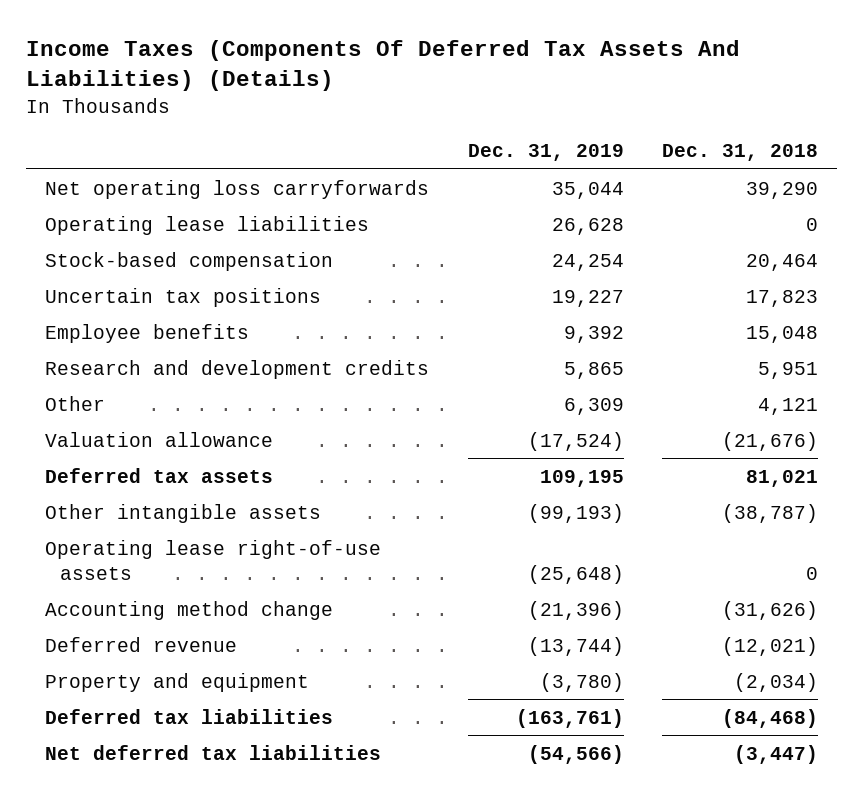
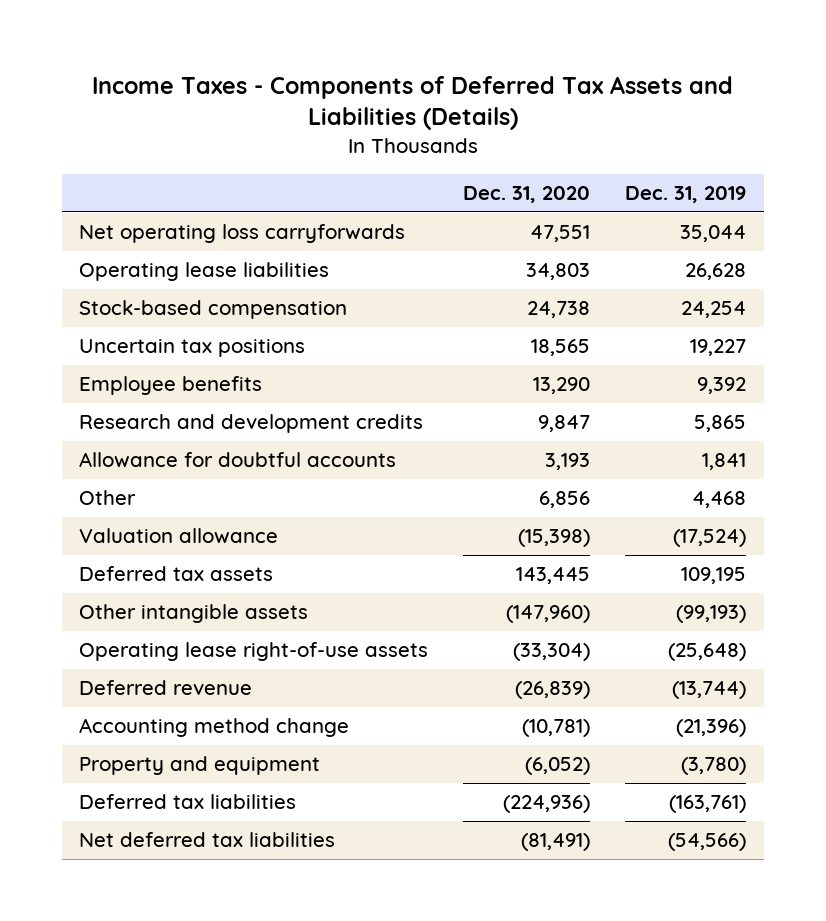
- Income Taxes (Components Of Deferred Tax Assets And Liabilities) (Details)
+ Income Taxes - Components of Deferred Tax Assets and Liabilities (Details)
- | Dec. 31, 2019 | Dec. 31, 2018
+ | Dec. 31, 2020 | Dec. 31, 2019
- Other | 6,309 | 4,121
+ Allowance for doubtful accounts | 3,193 | 1,841
+ Other | 6,856 | 4,468
moved down: Accounting method change | (10,781) | (21,396)

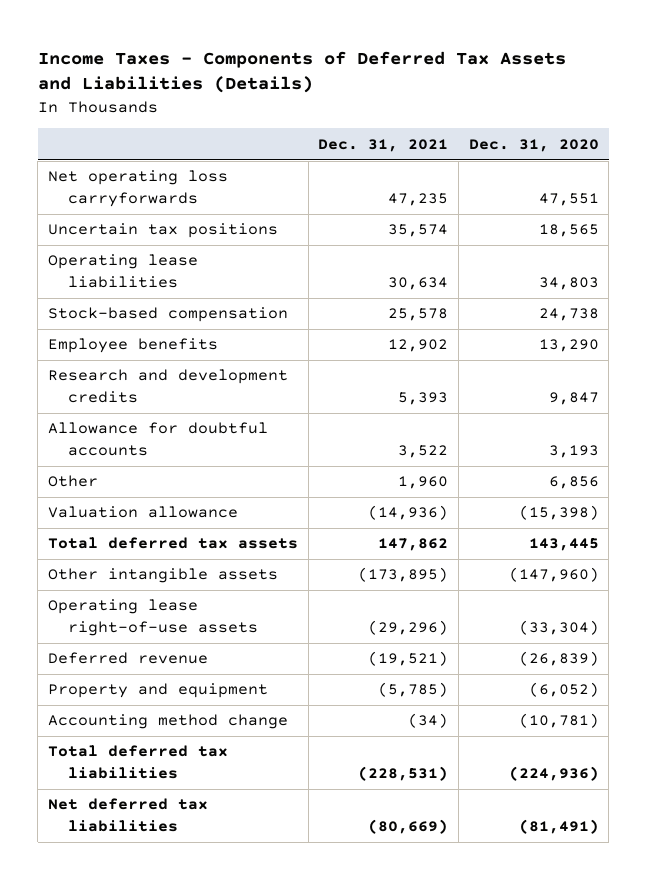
- | Dec. 31, 2020 | Dec. 31, 2019
+ | Dec. 31, 2021 | Dec. 31, 2020
moved up: Uncertain tax positions | 35,574 | 18,565
- Deferred tax assets | 143,445 | 109,195
+ Total deferred tax assets | 147,862 | 143,445
- Deferred tax liabilities | (224,936) | (163,761)
moved down: Accounting method change | (34) | (10,781)
+ Total deferred tax liabilities | (228,531) | (224,936)

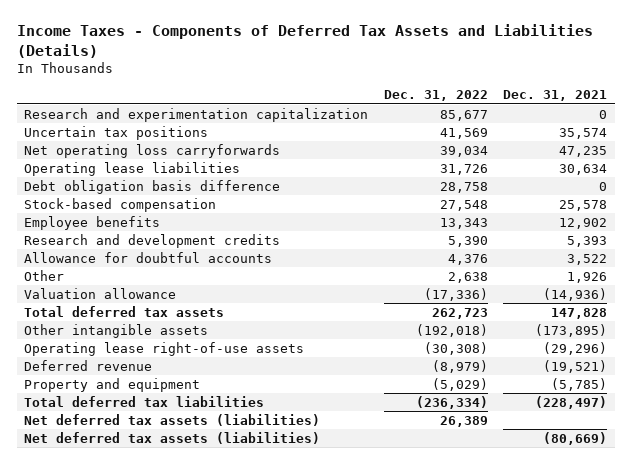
- | Dec. 31, 2021 | Dec. 31, 2020
+ | Dec. 31, 2022 | Dec. 31, 2021
+ Research and experimentation capitalization | 85,677 | 0
moved down: Net operating loss carryforwards | 39,034 | 47,235
+ Debt obligation basis difference | 28,758 | 0
- Other | 1,960 | 6,856
+ Other | 2,638 | 1,926
- Total deferred tax assets | 147,862 | 143,445
+ Total deferred tax assets | 262,723 | 147,828
- Accounting method change | (34) | (10,781)
- Total deferred tax liabilities | (228,531) | (224,936)
- Net deferred tax liabilities | (80,669) | (81,491)
+ Total deferred tax liabilities | (236,334) | (228,497)
+ Net deferred tax assets (liabilities) | 26,389 |
+ Net deferred tax assets (liabilities) | | (80,669)

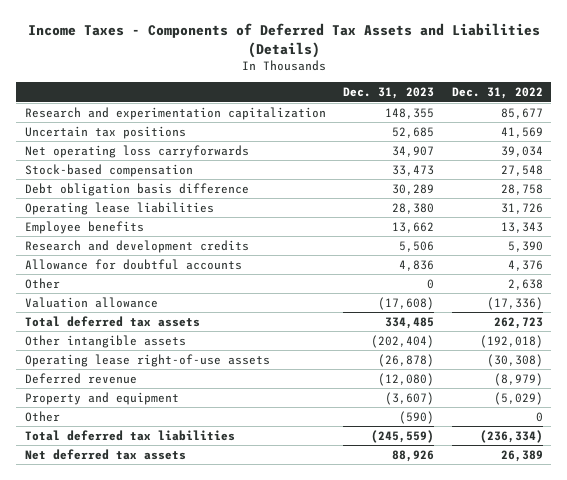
- | Dec. 31, 2022 | Dec. 31, 2021
+ | Dec. 31, 2023 | Dec. 31, 2022
moved down: Debt obligation basis difference | 30,289 | 28,758
moved down: Operating lease liabilities | 28,380 | 31,726
+ Other | (590) | 0
- Net deferred tax assets (liabilities) | 26,389 |
- Net deferred tax assets (liabilities) | | (80,669)
+ Net deferred tax assets | 88,926 | 26,389

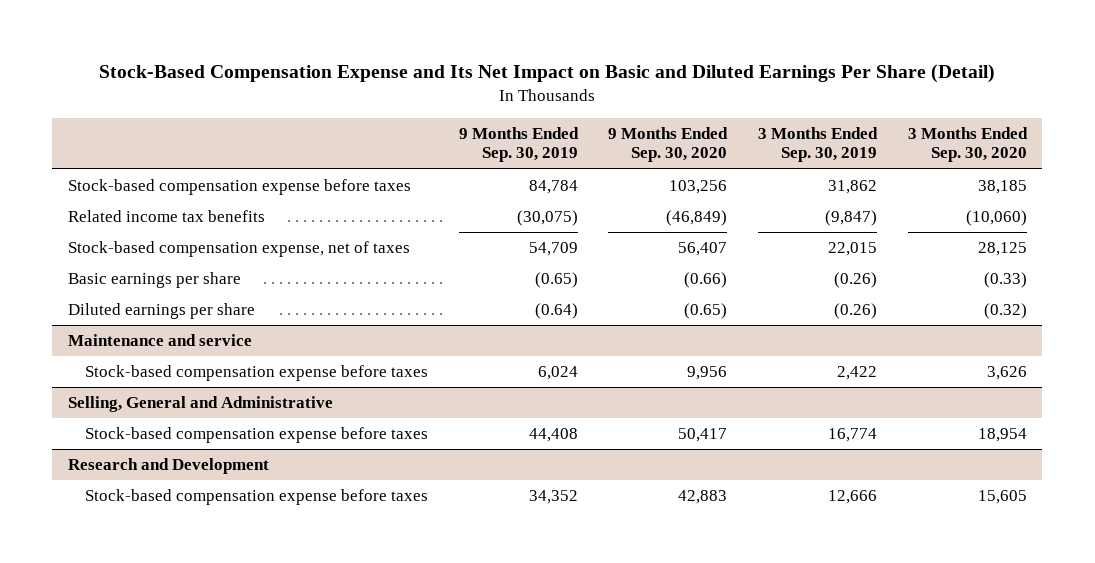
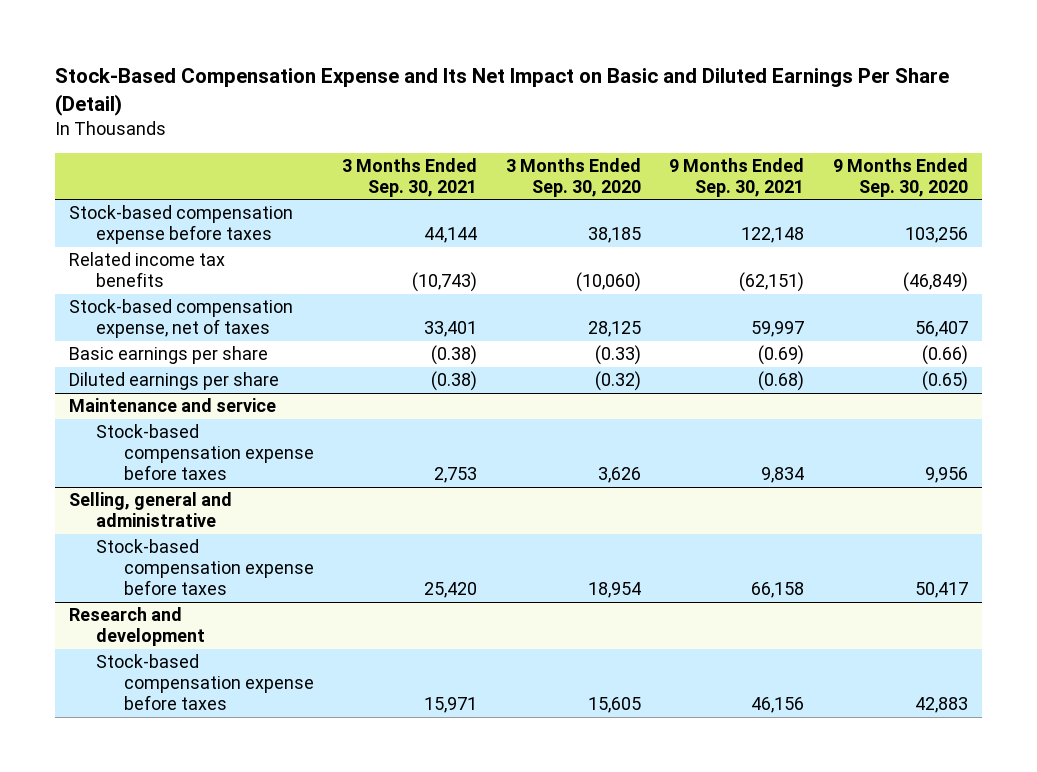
- | 9 Months Ended Sep. 30, 2019 | 9 Months Ended Sep. 30, 2020 | 3 Months Ended Sep. 30, 2019 | 3 Months Ended Sep. 30, 2020
+ | 3 Months Ended Sep. 30, 2021 | 3 Months Ended Sep. 30, 2020 | 9 Months Ended Sep. 30, 2021 | 9 Months Ended Sep. 30, 2020
- Selling, General and Administrative
+ Selling, general and administrative
- Research and Development
+ Research and development

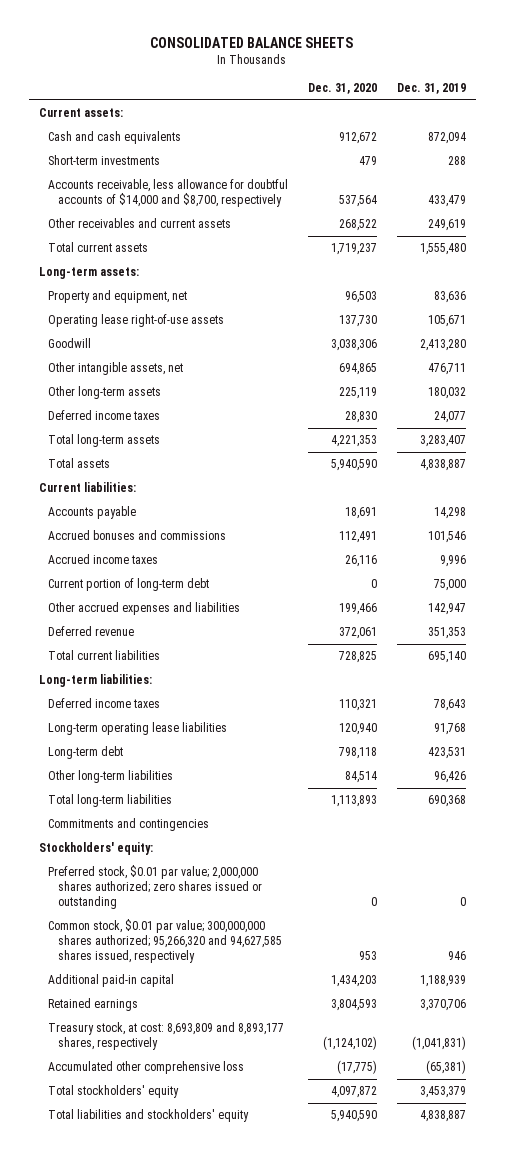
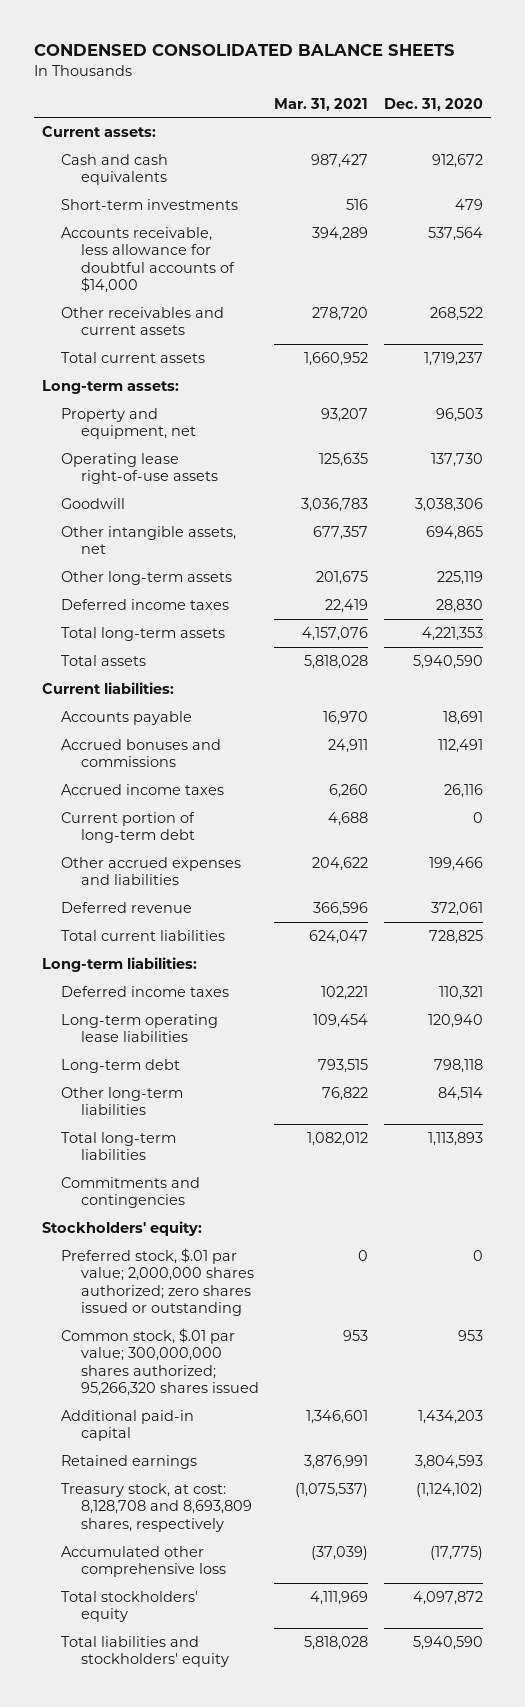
- CONSOLIDATED BALANCE SHEETS
+ CONDENSED CONSOLIDATED BALANCE SHEETS
- | Dec. 31, 2020 | Dec. 31, 2019
+ | Mar. 31, 2021 | Dec. 31, 2020
- Accounts receivable, less allowance for doubtful accounts of $14,000 and $8,700, respectively | 537,564 | 433,479
+ Accounts receivable, less allowance for doubtful accounts of $14,000 | 394,289 | 537,564
- Preferred stock, $0.01 par value; 2,000,000 shares authorized; zero shares issued or outstanding | 0 | 0
- Common stock, $0.01 par value; 300,000,000 shares authorized; 95,266,320 and 94,627,585 shares issued, respectively | 953 | 946
+ Preferred stock, $.01 par value; 2,000,000 shares authorized; zero shares issued or outstanding | 0 | 0
+ Common stock, $.01 par value; 300,000,000 shares authorized; 95,266,320 shares issued | 953 | 953
- Treasury stock, at cost: 8,693,809 and 8,893,177 shares, respectively | (1,124,102) | (1,041,831)
+ Treasury stock, at cost: 8,128,708 and 8,693,809 shares, respectively | (1,075,537) | (1,124,102)

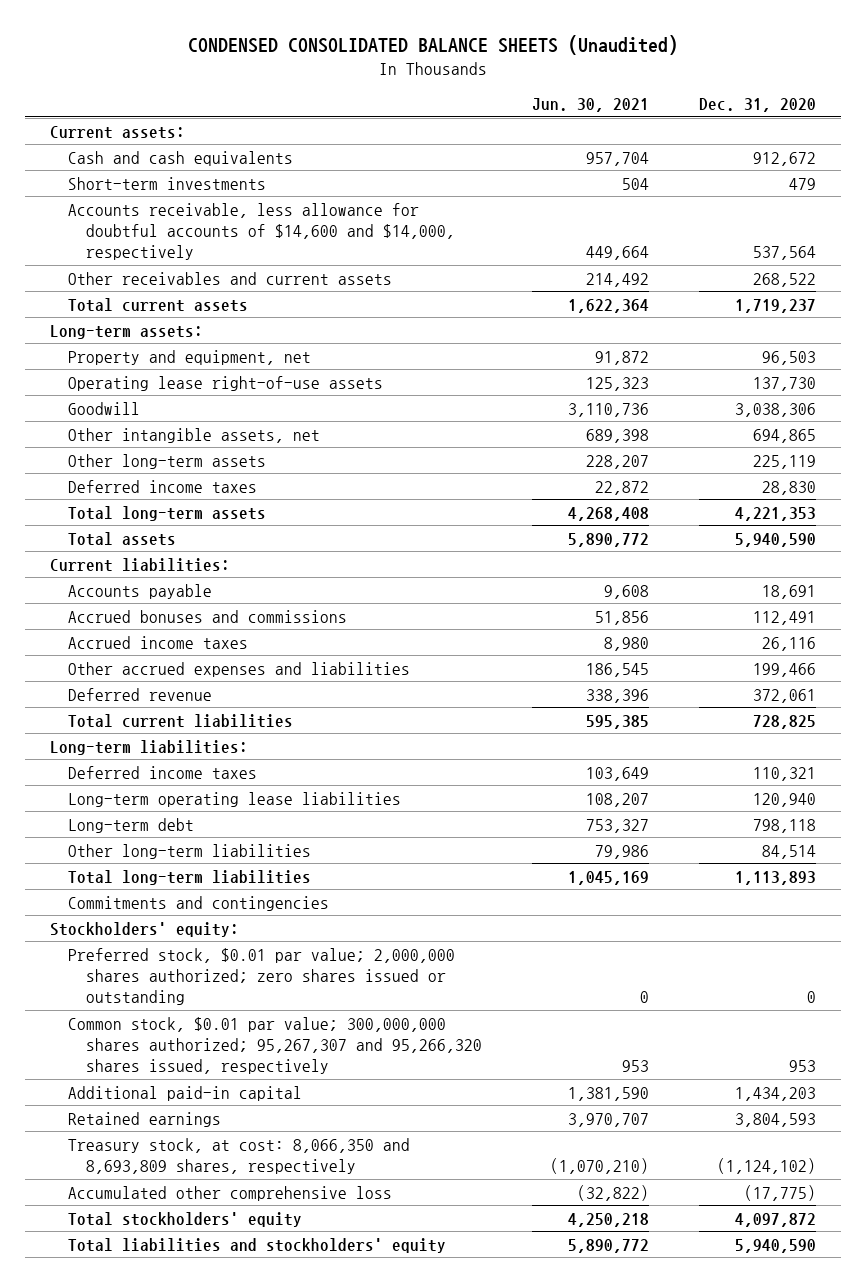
- CONDENSED CONSOLIDATED BALANCE SHEETS
+ CONDENSED CONSOLIDATED BALANCE SHEETS (Unaudited)
- | Mar. 31, 2021 | Dec. 31, 2020
+ | Jun. 30, 2021 | Dec. 31, 2020
- Accounts receivable, less allowance for doubtful accounts of $14,000 | 394,289 | 537,564
+ Accounts receivable, less allowance for doubtful accounts of $14,600 and $14,000, respectively | 449,664 | 537,564
- Current portion of long-term debt | 4,688 | 0
- Preferred stock, $.01 par value; 2,000,000 shares authorized; zero shares issued or outstanding | 0 | 0
- Common stock, $.01 par value; 300,000,000 shares authorized; 95,266,320 shares issued | 953 | 953
+ Preferred stock, $0.01 par value; 2,000,000 shares authorized; zero shares issued or outstanding | 0 | 0
+ Common stock, $0.01 par value; 300,000,000 shares authorized; 95,267,307 and 95,266,320 shares issued, respectively | 953 | 953
- Treasury stock, at cost: 8,128,708 and 8,693,809 shares, respectively | (1,075,537) | (1,124,102)
+ Treasury stock, at cost: 8,066,350 and 8,693,809 shares, respectively | (1,070,210) | (1,124,102)

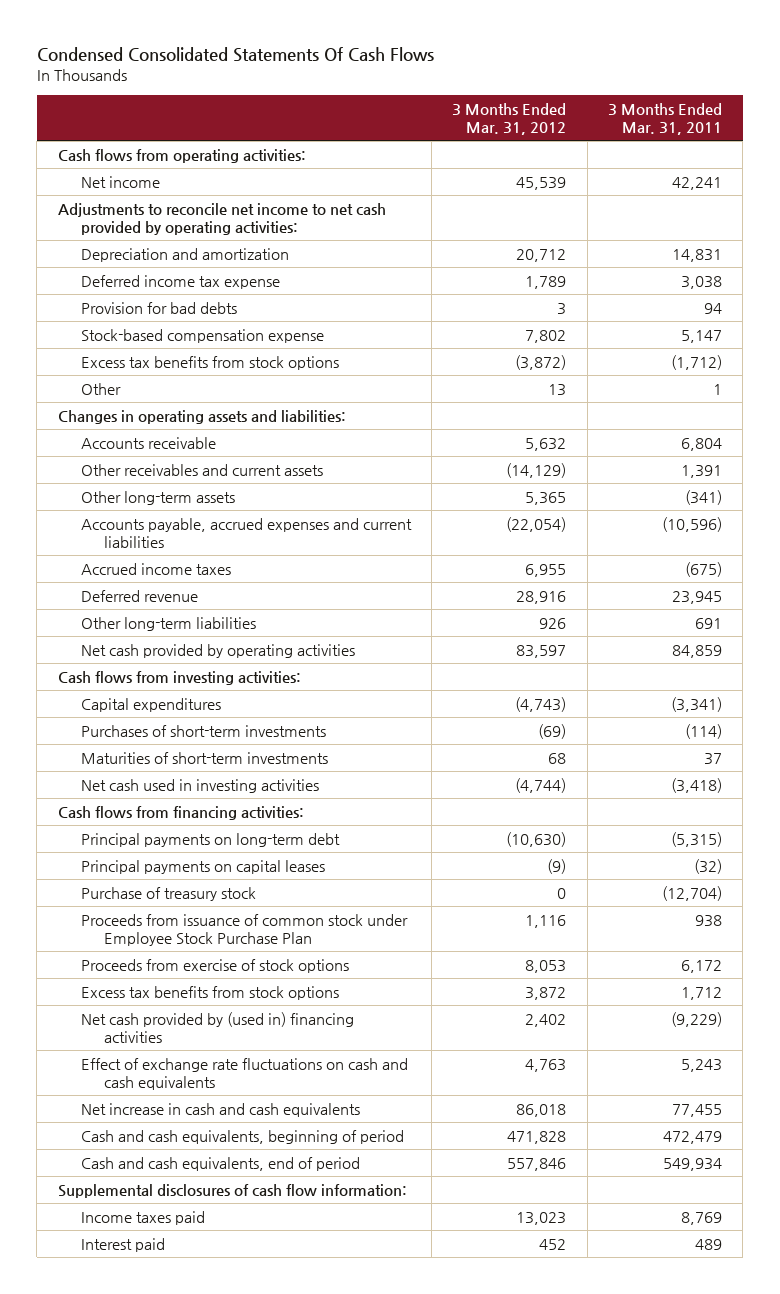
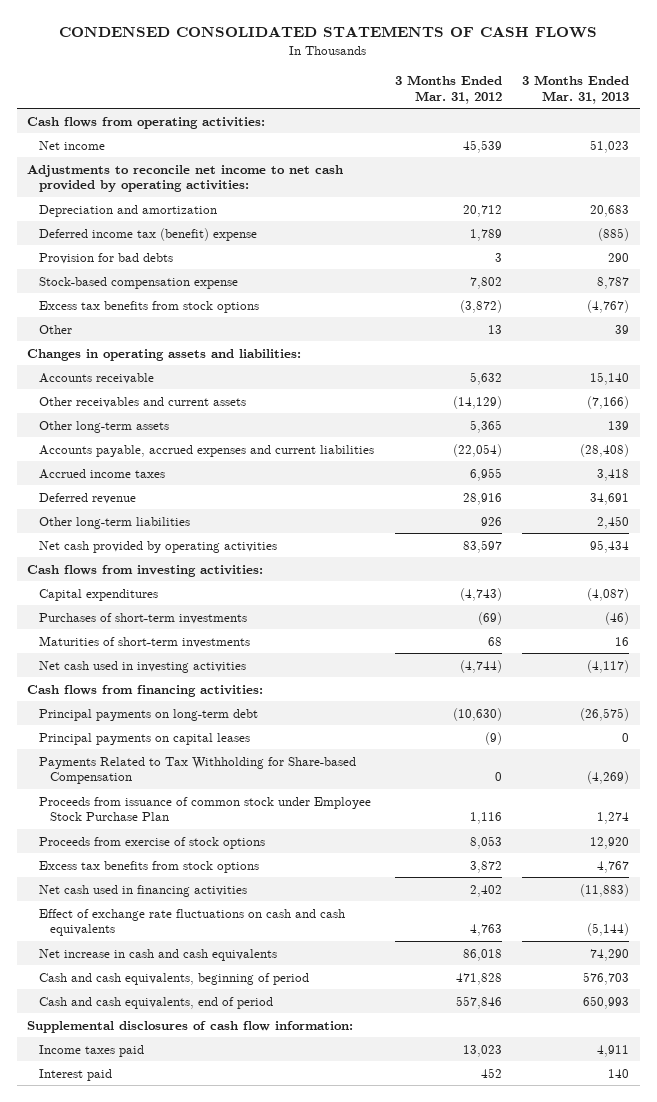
- Condensed Consolidated Statements Of Cash Flows
+ CONDENSED CONSOLIDATED STATEMENTS OF CASH FLOWS
- | 3 Months Ended Mar. 31, 2012 | 3 Months Ended Mar. 31, 2011
+ | 3 Months Ended Mar. 31, 2012 | 3 Months Ended Mar. 31, 2013
- Deferred income tax expense | 1,789 | 3,038
+ Deferred income tax (benefit) expense | 1,789 | (885)
- Purchase of treasury stock | 0 | (12,704)
+ Payments Related to Tax Withholding for Share-based Compensation | 0 | (4,269)
- Net cash provided by (used in) financing activities | 2,402 | (9,229)
+ Net cash used in financing activities | 2,402 | (11,883)

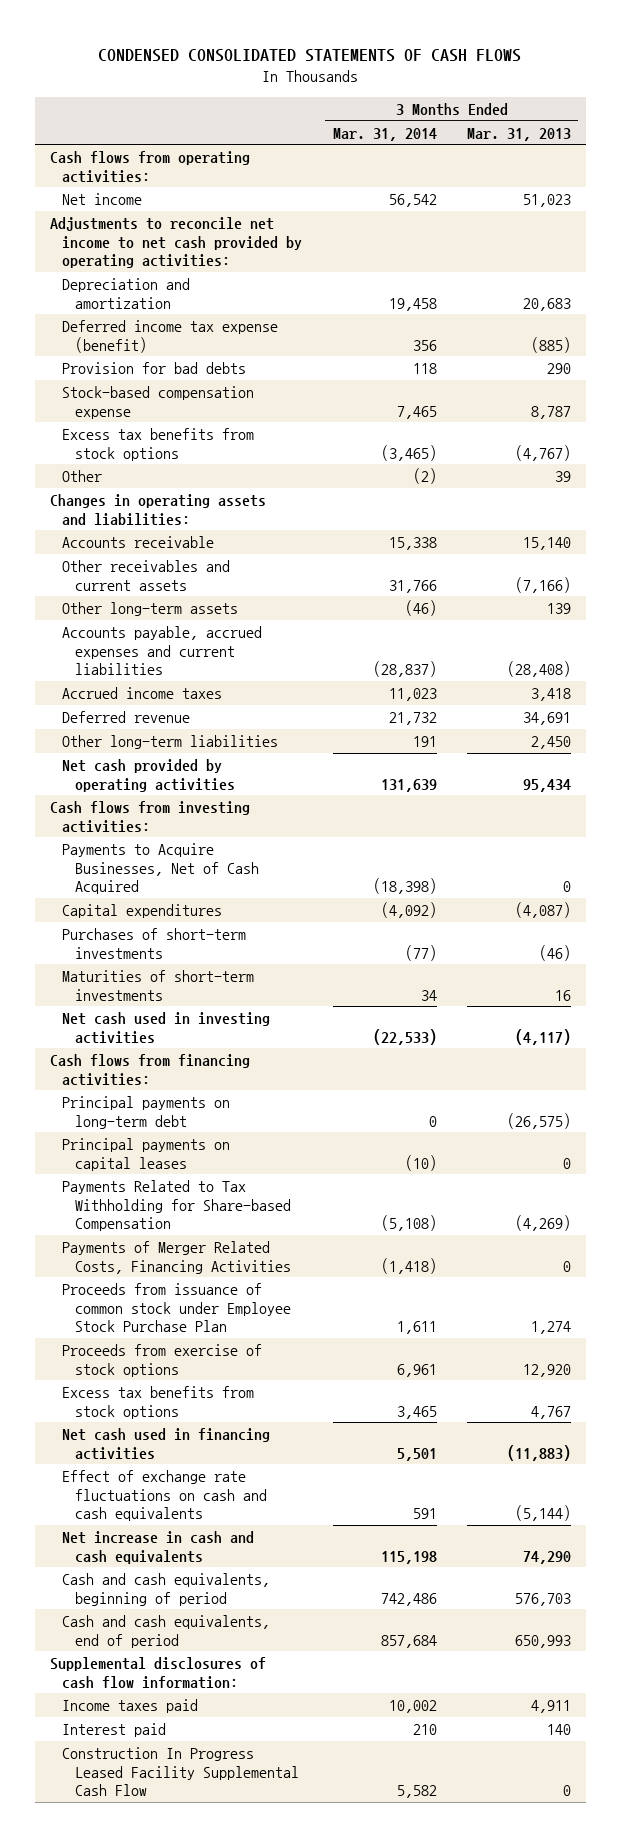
- | 3 Months Ended Mar. 31, 2012 | 3 Months Ended Mar. 31, 2013
+ | 3 Months Ended Mar. 31, 2014 | 3 Months Ended Mar. 31, 2013
- Deferred income tax (benefit) expense | 1,789 | (885)
+ Deferred income tax expense (benefit) | 356 | (885)
+ Payments to Acquire Businesses, Net of Cash Acquired | (18,398) | 0
+ Payments of Merger Related Costs, Financing Activities | (1,418) | 0
+ Construction In Progress Leased Facility Supplemental Cash Flow | 5,582 | 0

